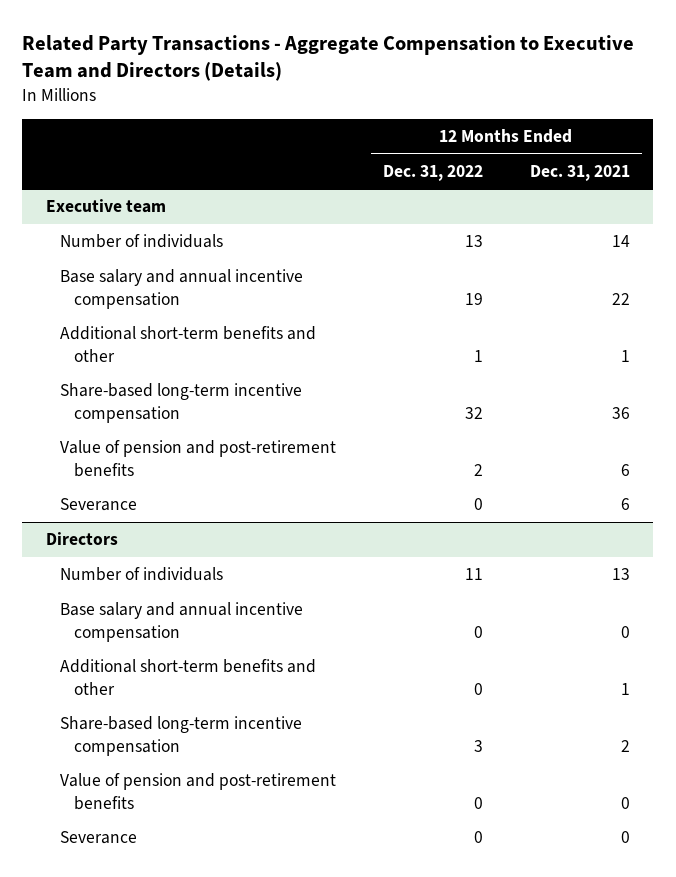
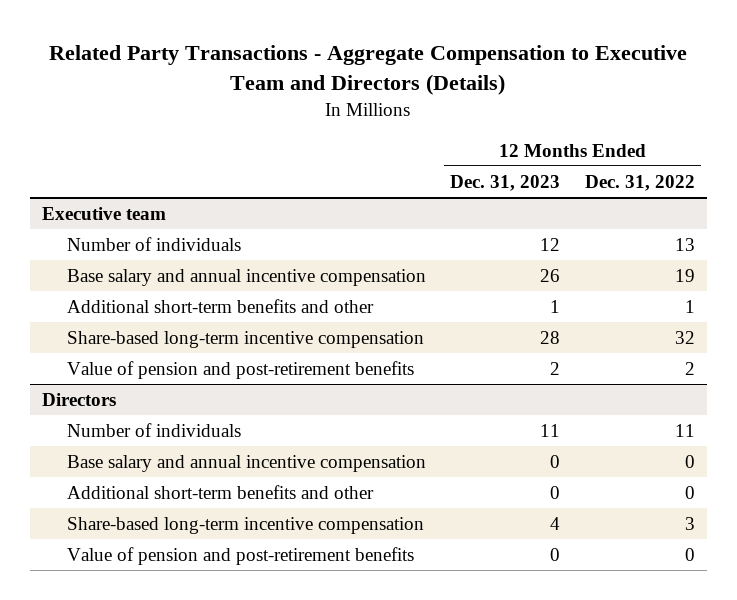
- | 12 Months Ended Dec. 31, 2022 | 12 Months Ended Dec. 31, 2021
+ | 12 Months Ended Dec. 31, 2023 | 12 Months Ended Dec. 31, 2022
@ Executive team
- Severance | 0 | 6
@ Directors
- Severance | 0 | 0

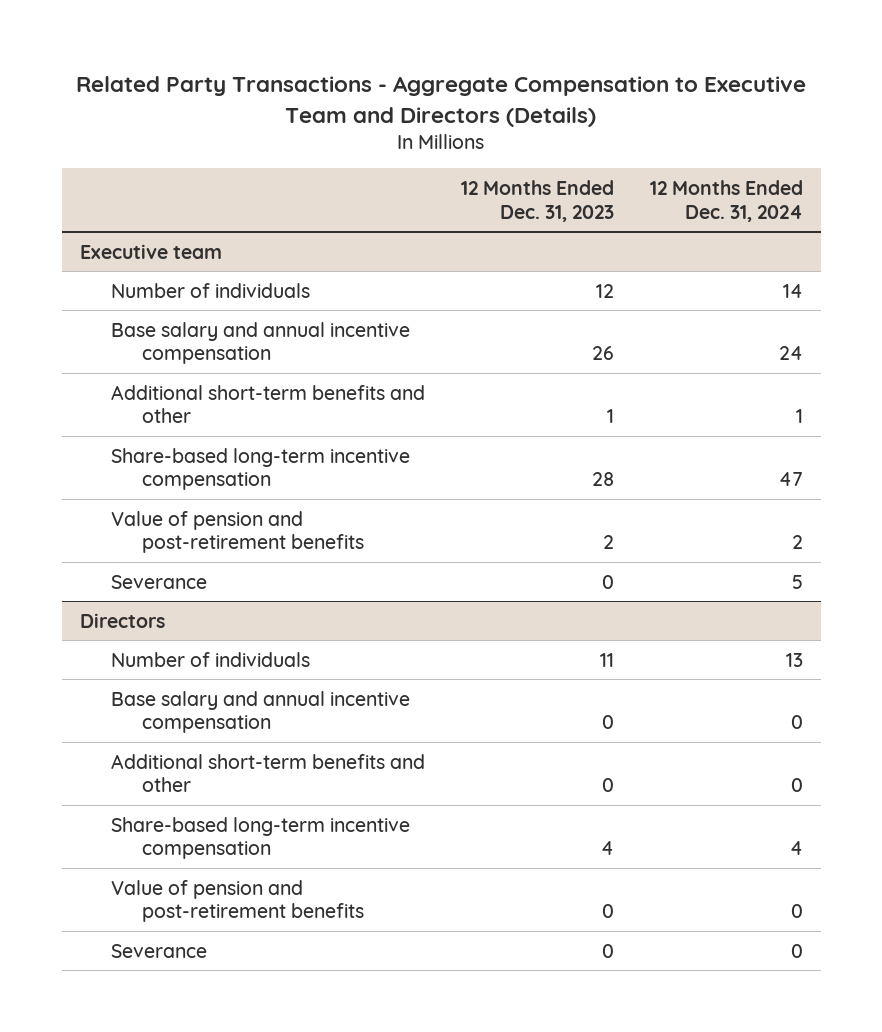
- | 12 Months Ended Dec. 31, 2023 | 12 Months Ended Dec. 31, 2022
+ | 12 Months Ended Dec. 31, 2023 | 12 Months Ended Dec. 31, 2024
@ Executive team
+ Severance | 0 | 5
@ Directors
+ Severance | 0 | 0

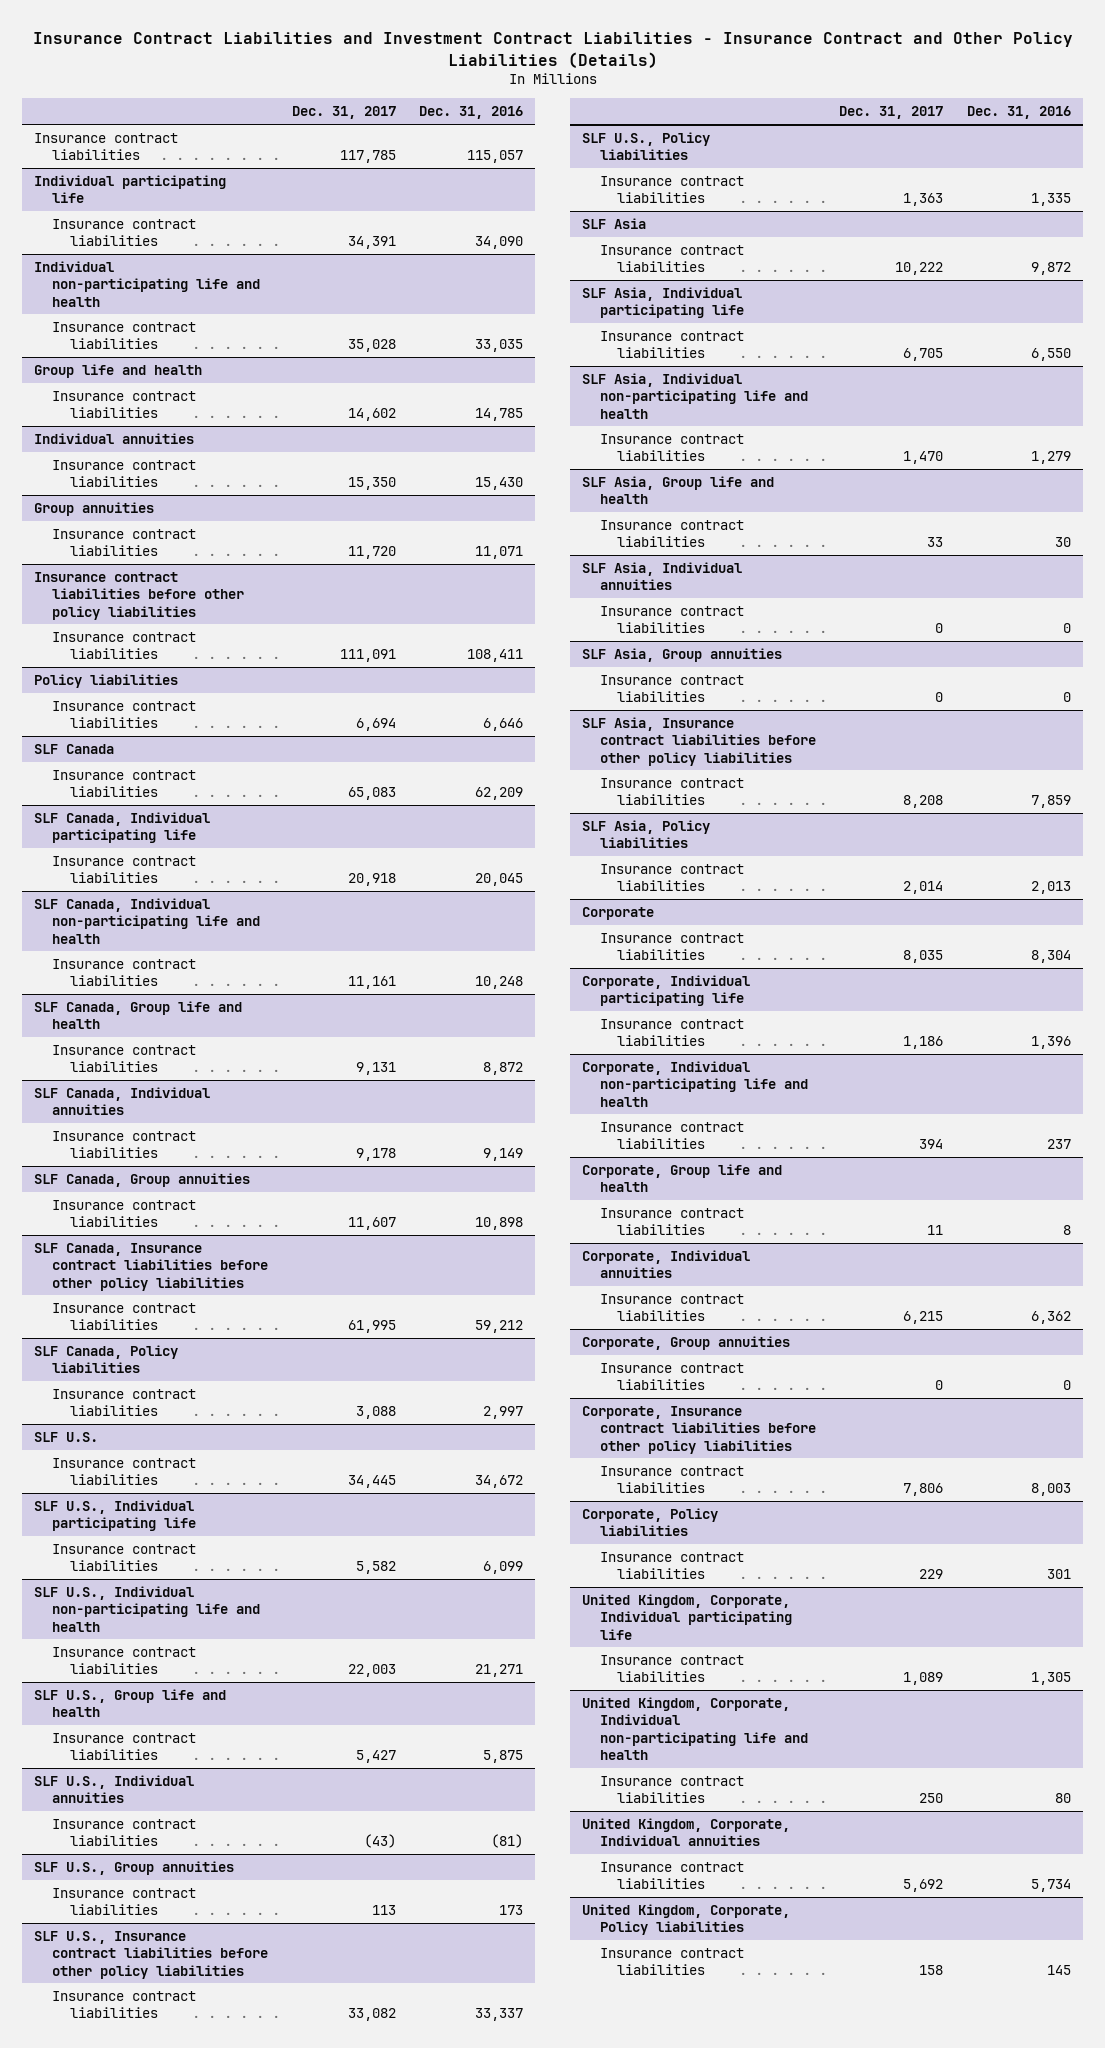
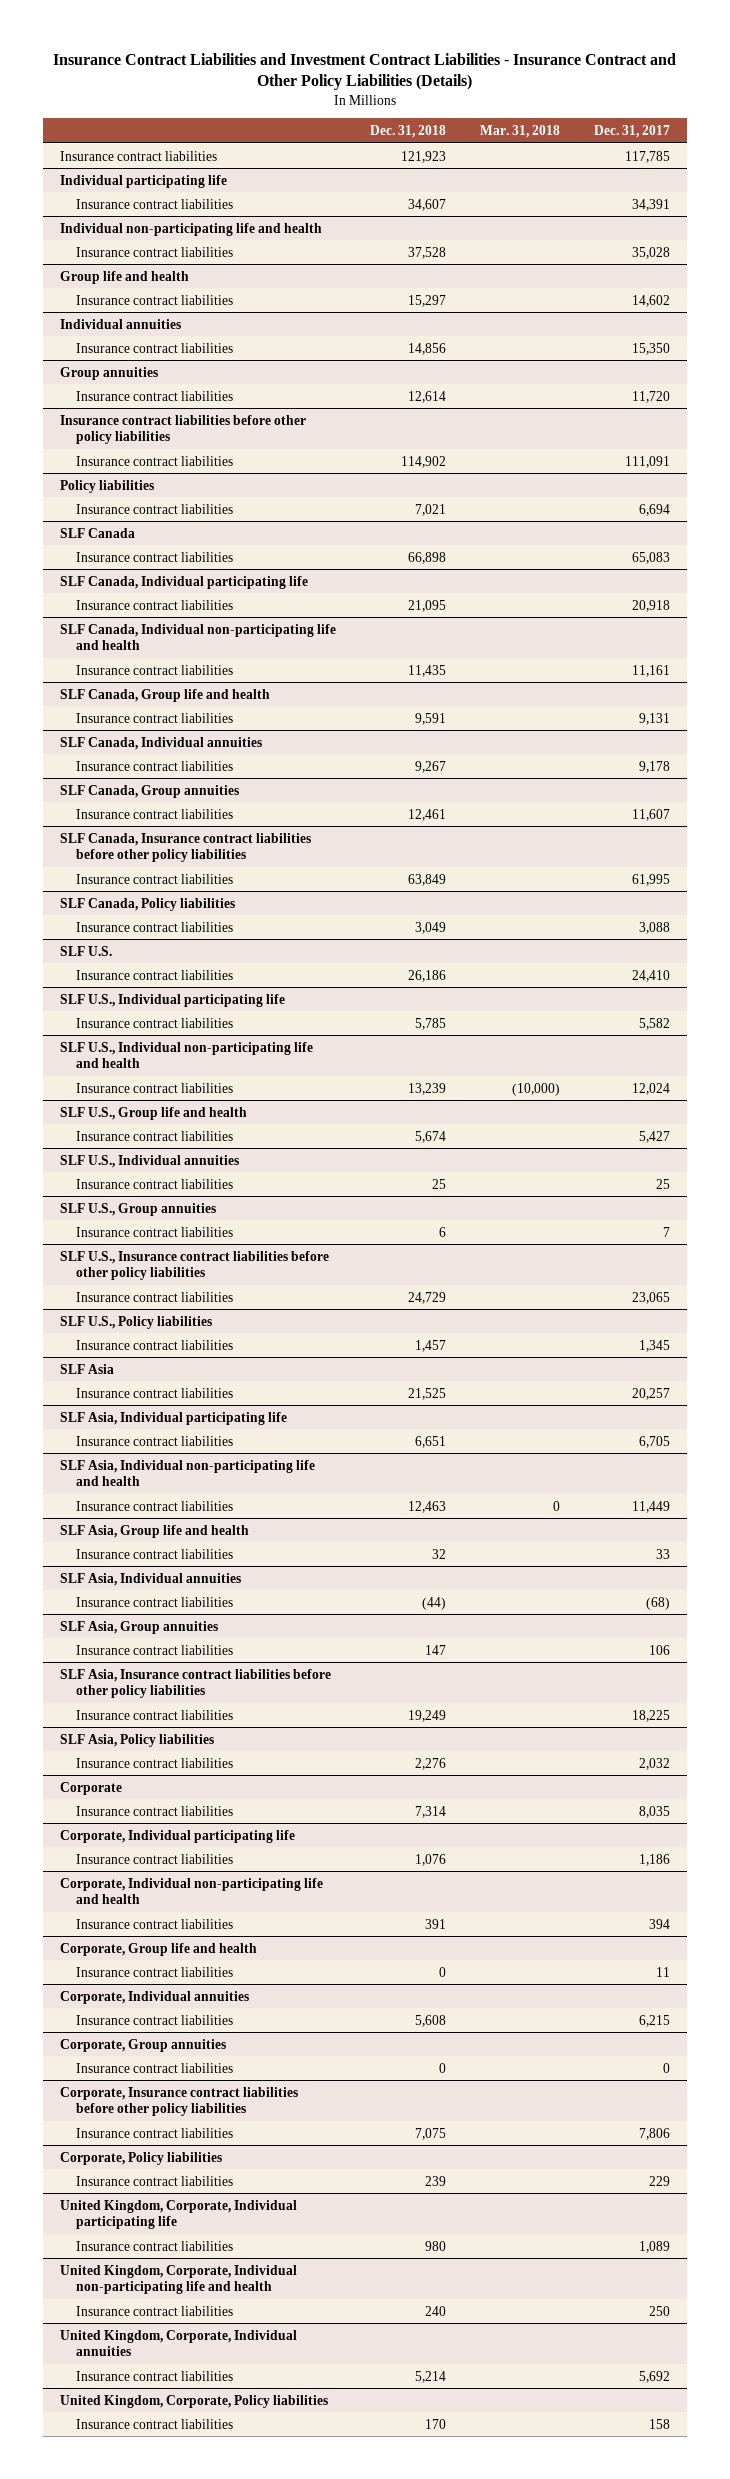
- | Dec. 31, 2017 | Dec. 31, 2016
+ | Dec. 31, 2018 | Mar. 31, 2018 | Dec. 31, 2017
@ SLF U.S.
- Insurance contract liabilities | 34,445 | 34,672
+ Insurance contract liabilities | 26,186 | | 24,410
@ SLF U.S., Individual non-participating life and health
- Insurance contract liabilities | 22,003 | 21,271
+ Insurance contract liabilities | 13,239 | (10,000) | 12,024
@ SLF U.S., Individual annuities
- Insurance contract liabilities | (43) | (81)
+ Insurance contract liabilities | 25 | | 25
@ SLF U.S., Group annuities
- Insurance contract liabilities | 113 | 173
+ Insurance contract liabilities | 6 | | 7
@ SLF U.S., Insurance contract liabilities before other policy liabilities
- Insurance contract liabilities | 33,082 | 33,337
+ Insurance contract liabilities | 24,729 | | 23,065
@ SLF U.S., Policy liabilities
- Insurance contract liabilities | 1,363 | 1,335
+ Insurance contract liabilities | 1,457 | | 1,345
@ SLF Asia
- Insurance contract liabilities | 10,222 | 9,872
+ Insurance contract liabilities | 21,525 | | 20,257
@ SLF Asia, Individual non-participating life and health
- Insurance contract liabilities | 1,470 | 1,279
+ Insurance contract liabilities | 12,463 | 0 | 11,449
@ SLF Asia, Individual annuities
- Insurance contract liabilities | 0 | 0
+ Insurance contract liabilities | (44) | | (68)
@ SLF Asia, Group annuities
- Insurance contract liabilities | 0 | 0
+ Insurance contract liabilities | 147 | | 106
@ SLF Asia, Insurance contract liabilities before other policy liabilities
- Insurance contract liabilities | 8,208 | 7,859
+ Insurance contract liabilities | 19,249 | | 18,225
@ SLF Asia, Policy liabilities
- Insurance contract liabilities | 2,014 | 2,013
+ Insurance contract liabilities | 2,276 | | 2,032

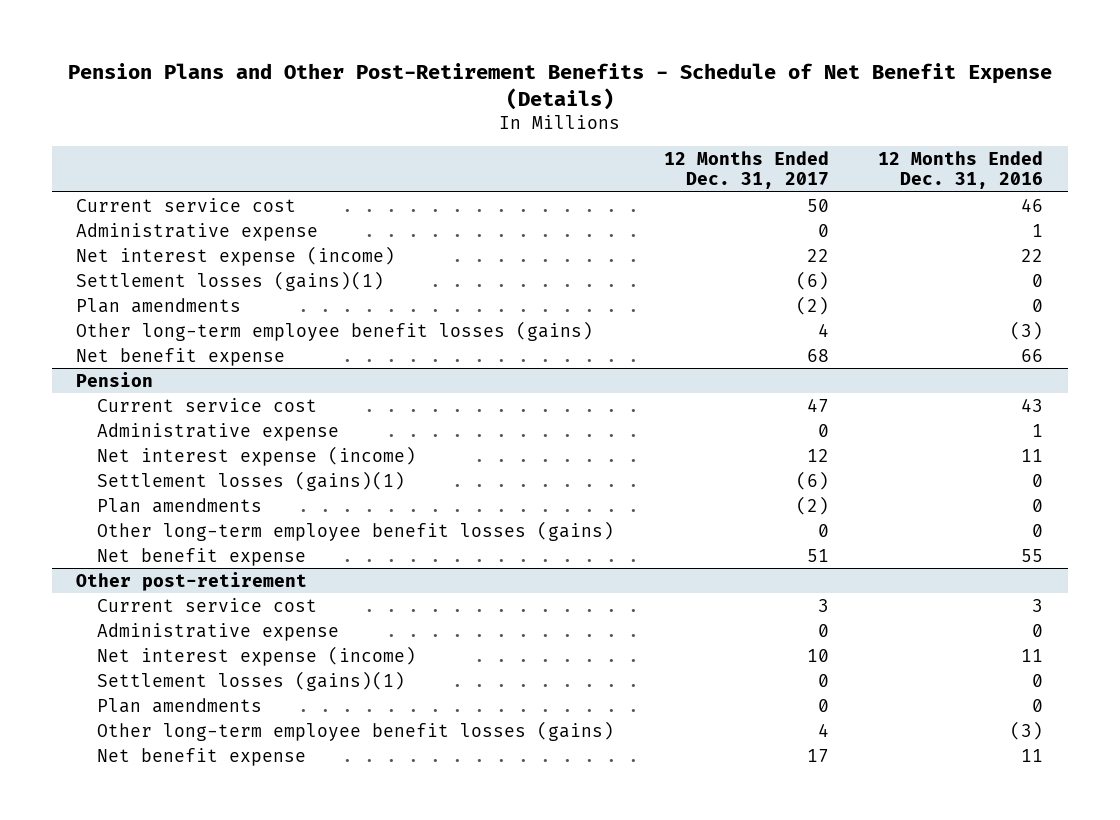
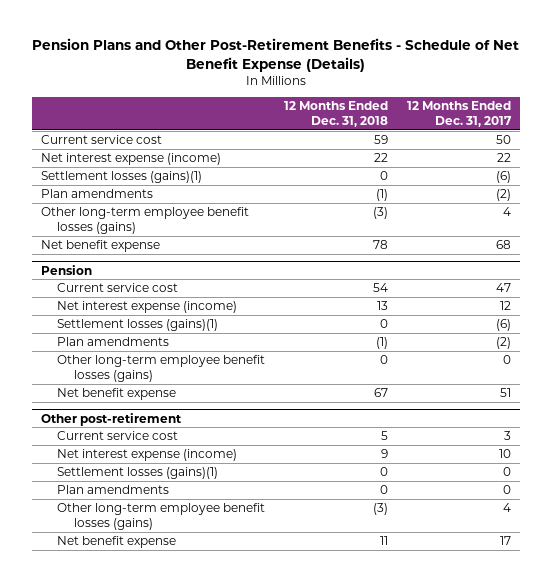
- | 12 Months Ended Dec. 31, 2017 | 12 Months Ended Dec. 31, 2016
+ | 12 Months Ended Dec. 31, 2018 | 12 Months Ended Dec. 31, 2017
- Administrative expense | 0 | 1
@ Pension
- Administrative expense | 0 | 1
@ Other post-retirement
- Administrative expense | 0 | 0

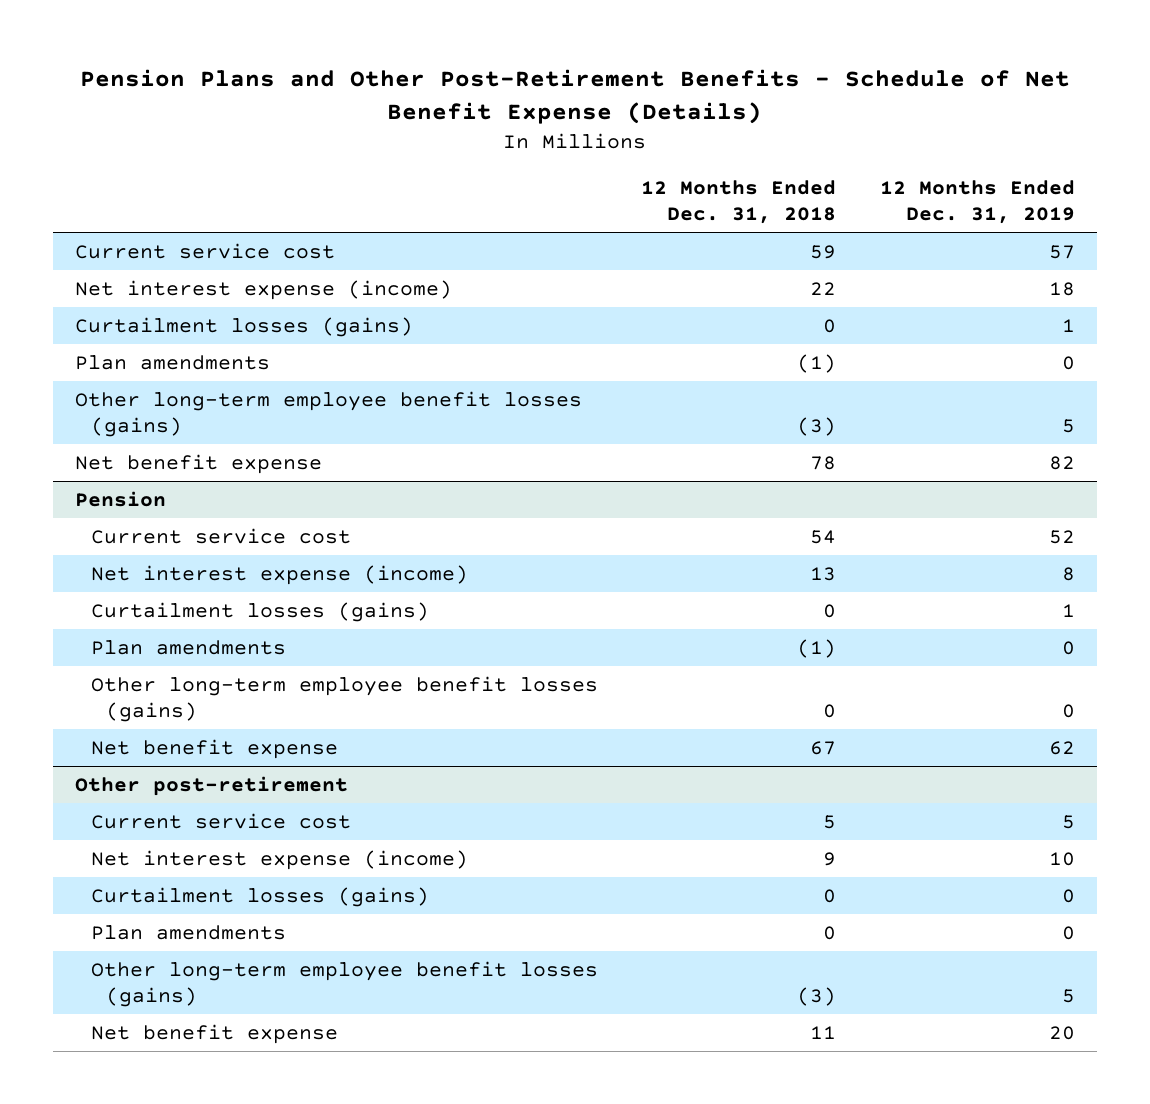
- | 12 Months Ended Dec. 31, 2018 | 12 Months Ended Dec. 31, 2017
+ | 12 Months Ended Dec. 31, 2018 | 12 Months Ended Dec. 31, 2019
- Settlement losses (gains)(1) | 0 | (6)
+ Curtailment losses (gains) | 0 | 1
@ Pension
- Settlement losses (gains)(1) | 0 | (6)
+ Curtailment losses (gains) | 0 | 1
@ Other post-retirement
- Settlement losses (gains)(1) | 0 | 0
+ Curtailment losses (gains) | 0 | 0

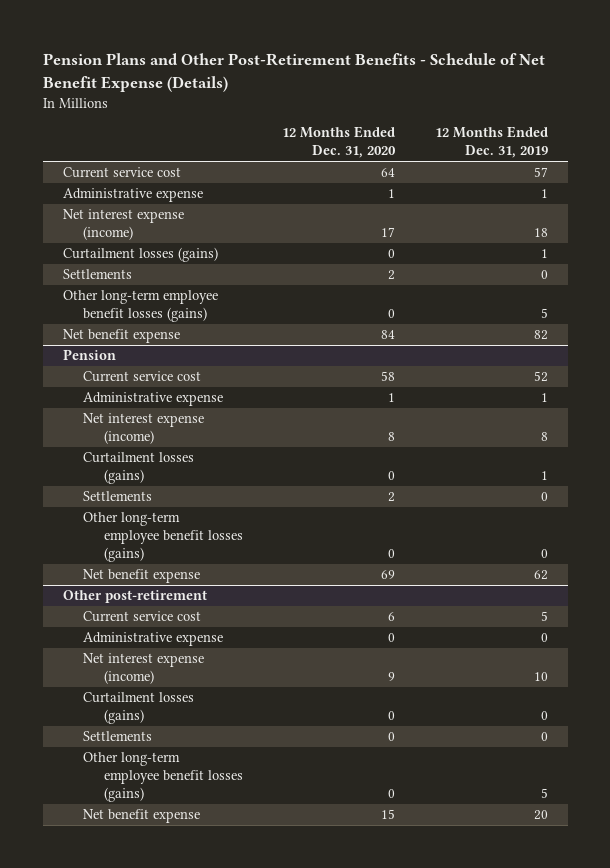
- | 12 Months Ended Dec. 31, 2018 | 12 Months Ended Dec. 31, 2019
+ | 12 Months Ended Dec. 31, 2020 | 12 Months Ended Dec. 31, 2019
+ Administrative expense | 1 | 1
- Plan amendments | (1) | 0
+ Settlements | 2 | 0
@ Pension
+ Administrative expense | 1 | 1
- Plan amendments | (1) | 0
+ Settlements | 2 | 0
@ Other post-retirement
+ Administrative expense | 0 | 0
- Plan amendments | 0 | 0
+ Settlements | 0 | 0

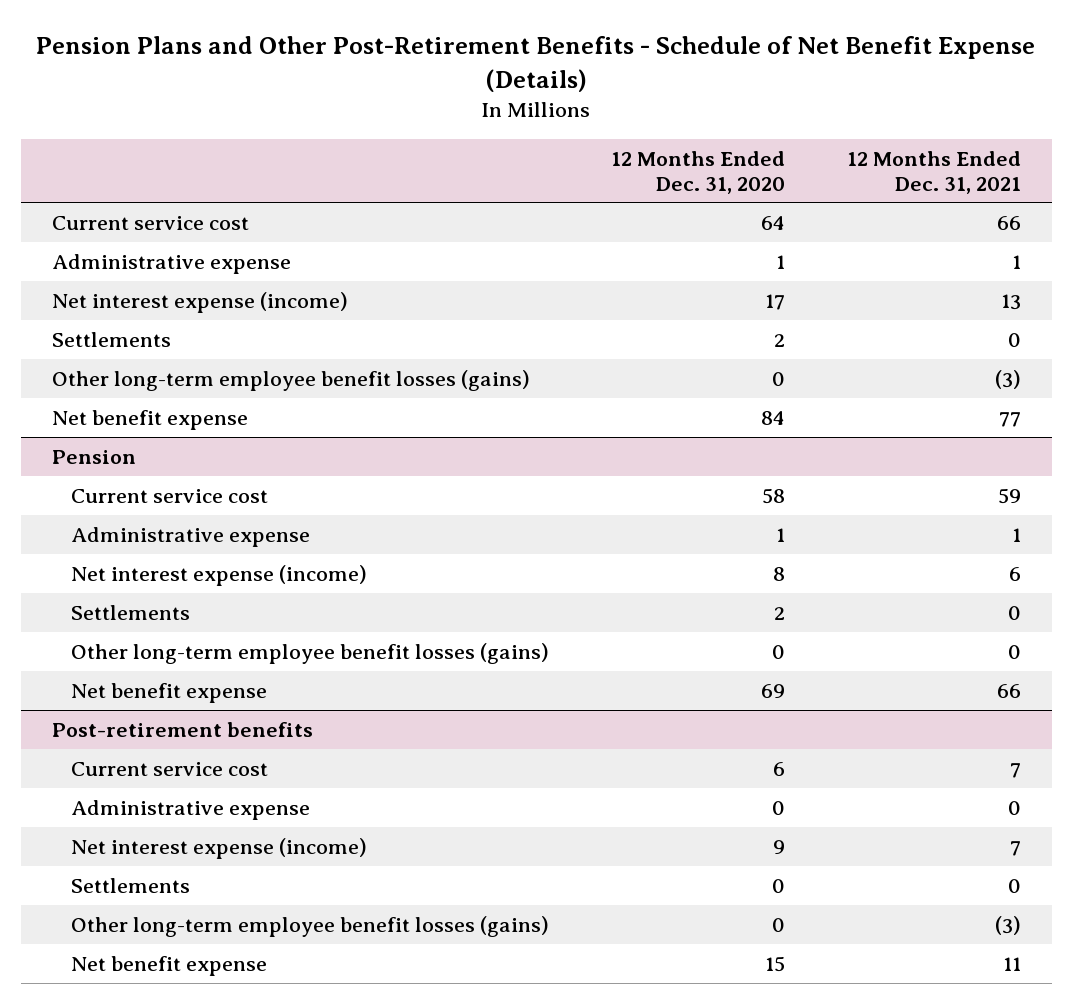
- | 12 Months Ended Dec. 31, 2020 | 12 Months Ended Dec. 31, 2019
+ | 12 Months Ended Dec. 31, 2020 | 12 Months Ended Dec. 31, 2021
- Curtailment losses (gains) | 0 | 1
@ Pension
- Curtailment losses (gains) | 0 | 1
- Other post-retirement
+ Post-retirement benefits
- Curtailment losses (gains) | 0 | 0

